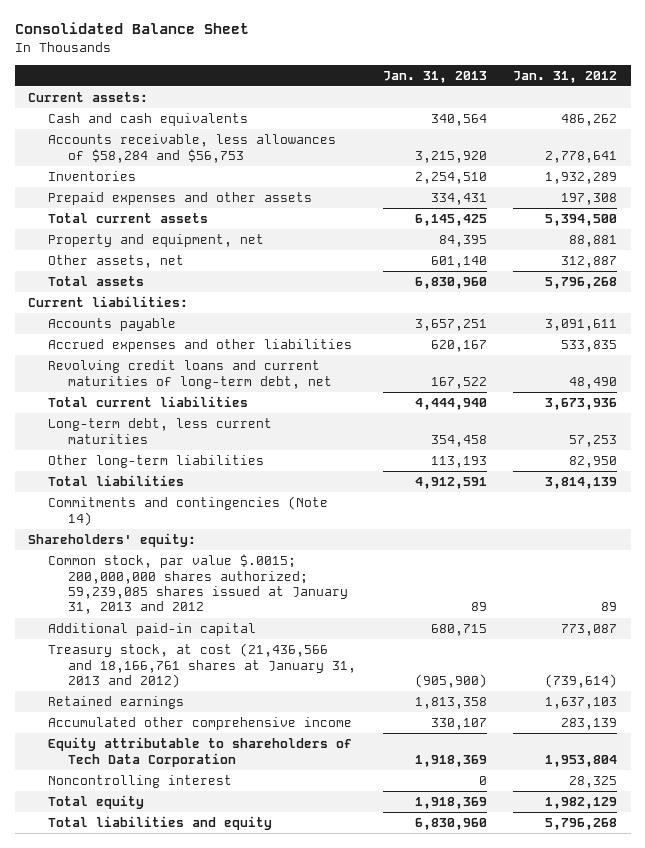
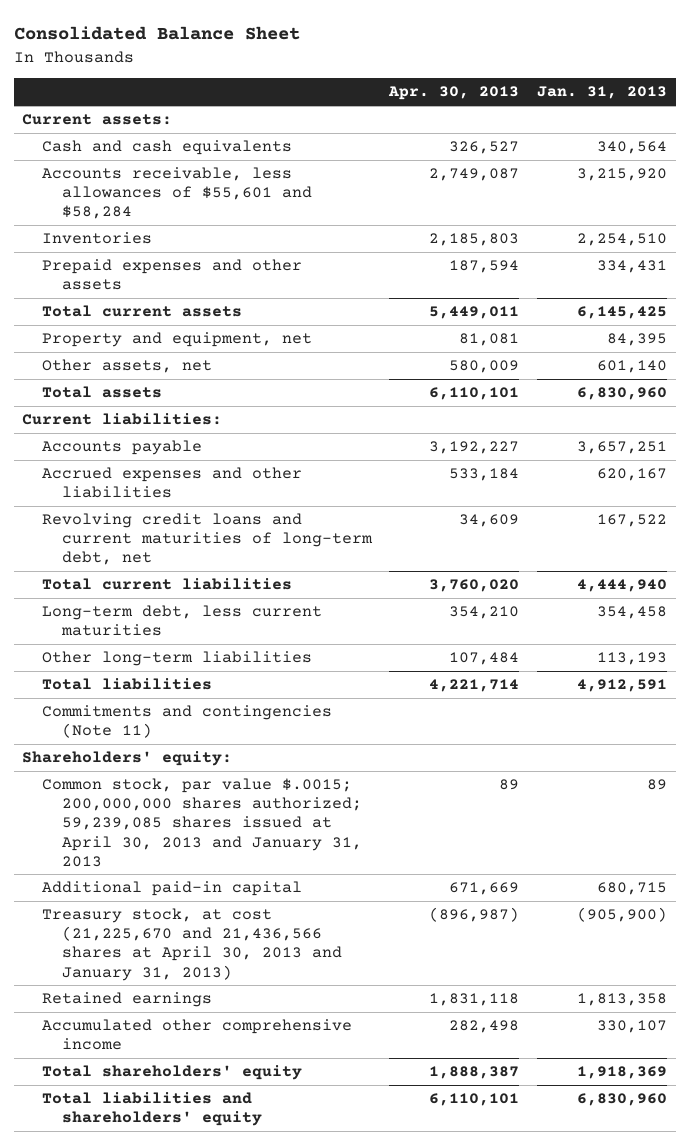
- | Jan. 31, 2013 | Jan. 31, 2012
+ | Apr. 30, 2013 | Jan. 31, 2013
- Accounts receivable, less allowances of $58,284 and $56,753 | 3,215,920 | 2,778,641
+ Accounts receivable, less allowances of $55,601 and $58,284 | 2,749,087 | 3,215,920
- Commitments and contingencies (Note 14)
+ Commitments and contingencies (Note 11)
- Common stock, par value $.0015; 200,000,000 shares authorized; 59,239,085 shares issued at January 31, 2013 and 2012 | 89 | 89
+ Common stock, par value $.0015; 200,000,000 shares authorized; 59,239,085 shares issued at April 30, 2013 and January 31, 2013 | 89 | 89
- Treasury stock, at cost (21,436,566 and 18,166,761 shares at January 31, 2013 and 2012) | (905,900) | (739,614)
+ Treasury stock, at cost (21,225,670 and 21,436,566 shares at April 30, 2013 and January 31, 2013) | (896,987) | (905,900)
- Equity attributable to shareholders of Tech Data Corporation | 1,918,369 | 1,953,804
- Noncontrolling interest | 0 | 28,325
- Total equity | 1,918,369 | 1,982,129
- Total liabilities and equity | 6,830,960 | 5,796,268
+ Total shareholders' equity | 1,888,387 | 1,918,369
+ Total liabilities and shareholders' equity | 6,110,101 | 6,830,960

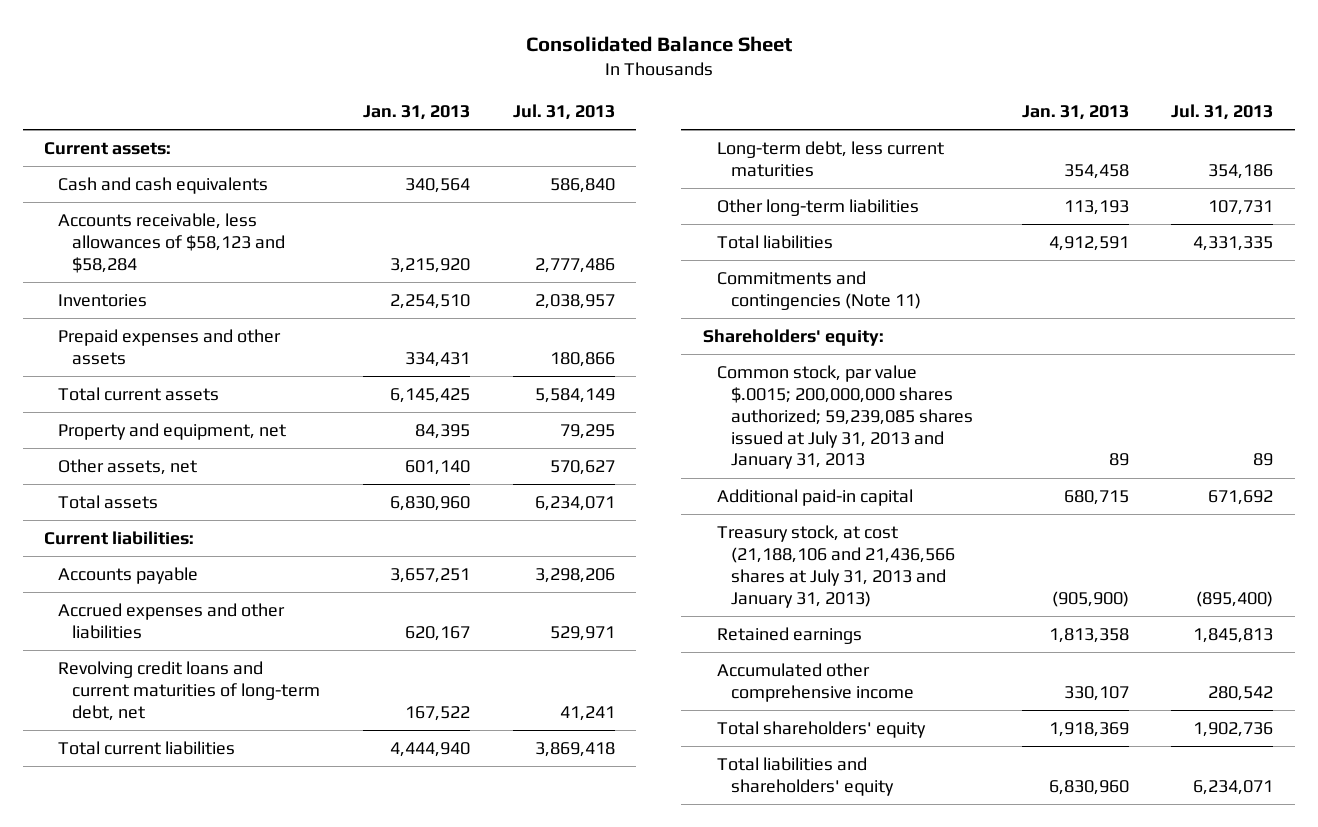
- | Apr. 30, 2013 | Jan. 31, 2013
+ | Jan. 31, 2013 | Jul. 31, 2013
- Accounts receivable, less allowances of $55,601 and $58,284 | 2,749,087 | 3,215,920
+ Accounts receivable, less allowances of $58,123 and $58,284 | 3,215,920 | 2,777,486
- Common stock, par value $.0015; 200,000,000 shares authorized; 59,239,085 shares issued at April 30, 2013 and January 31, 2013 | 89 | 89
+ Common stock, par value $.0015; 200,000,000 shares authorized; 59,239,085 shares issued at July 31, 2013 and January 31, 2013 | 89 | 89
- Treasury stock, at cost (21,225,670 and 21,436,566 shares at April 30, 2013 and January 31, 2013) | (896,987) | (905,900)
+ Treasury stock, at cost (21,188,106 and 21,436,566 shares at July 31, 2013 and January 31, 2013) | (905,900) | (895,400)

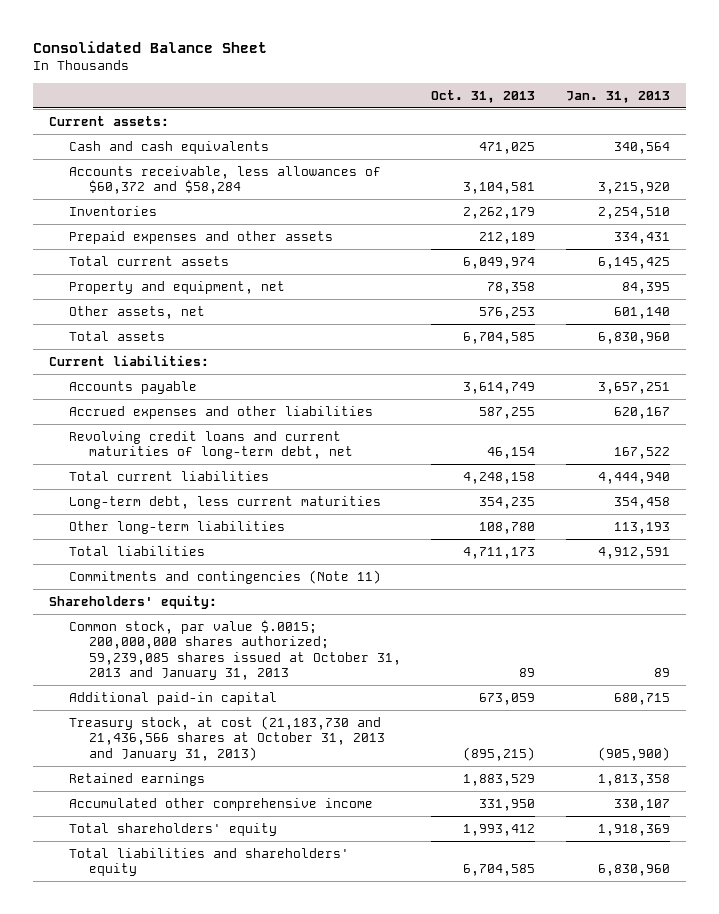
- | Jan. 31, 2013 | Jul. 31, 2013
+ | Oct. 31, 2013 | Jan. 31, 2013
- Accounts receivable, less allowances of $58,123 and $58,284 | 3,215,920 | 2,777,486
+ Accounts receivable, less allowances of $60,372 and $58,284 | 3,104,581 | 3,215,920
- Common stock, par value $.0015; 200,000,000 shares authorized; 59,239,085 shares issued at July 31, 2013 and January 31, 2013 | 89 | 89
+ Common stock, par value $.0015; 200,000,000 shares authorized; 59,239,085 shares issued at October 31, 2013 and January 31, 2013 | 89 | 89
- Treasury stock, at cost (21,188,106 and 21,436,566 shares at July 31, 2013 and January 31, 2013) | (905,900) | (895,400)
+ Treasury stock, at cost (21,183,730 and 21,436,566 shares at October 31, 2013 and January 31, 2013) | (895,215) | (905,900)

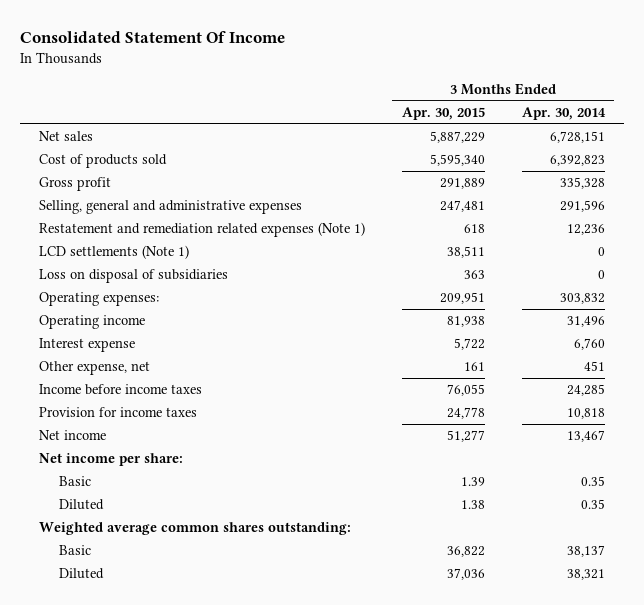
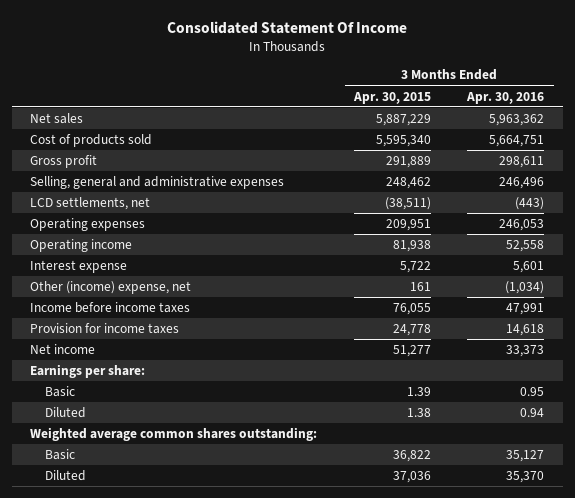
- | 3 Months Ended Apr. 30, 2015 | 3 Months Ended Apr. 30, 2014
+ | 3 Months Ended Apr. 30, 2015 | 3 Months Ended Apr. 30, 2016
- Selling, general and administrative expenses | 247,481 | 291,596
- Restatement and remediation related expenses (Note 1) | 618 | 12,236
- LCD settlements (Note 1) | 38,511 | 0
- Loss on disposal of subsidiaries | 363 | 0
- Operating expenses: | 209,951 | 303,832
+ Selling, general and administrative expenses | 248,462 | 246,496
+ LCD settlements, net | (38,511) | (443)
+ Operating expenses | 209,951 | 246,053
- Other expense, net | 161 | 451
+ Other (income) expense, net | 161 | (1,034)
- Net income per share:
+ Earnings per share:

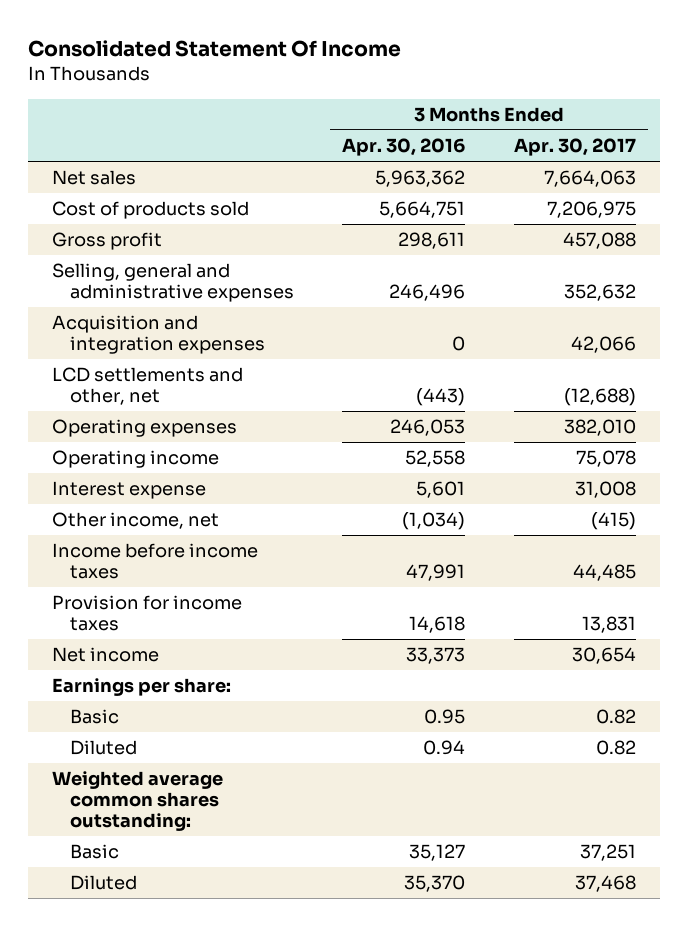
- | 3 Months Ended Apr. 30, 2015 | 3 Months Ended Apr. 30, 2016
+ | 3 Months Ended Apr. 30, 2016 | 3 Months Ended Apr. 30, 2017
- LCD settlements, net | (38,511) | (443)
+ Acquisition and integration expenses | 0 | 42,066
+ LCD settlements and other, net | (443) | (12,688)
- Other (income) expense, net | 161 | (1,034)
+ Other income, net | (1,034) | (415)

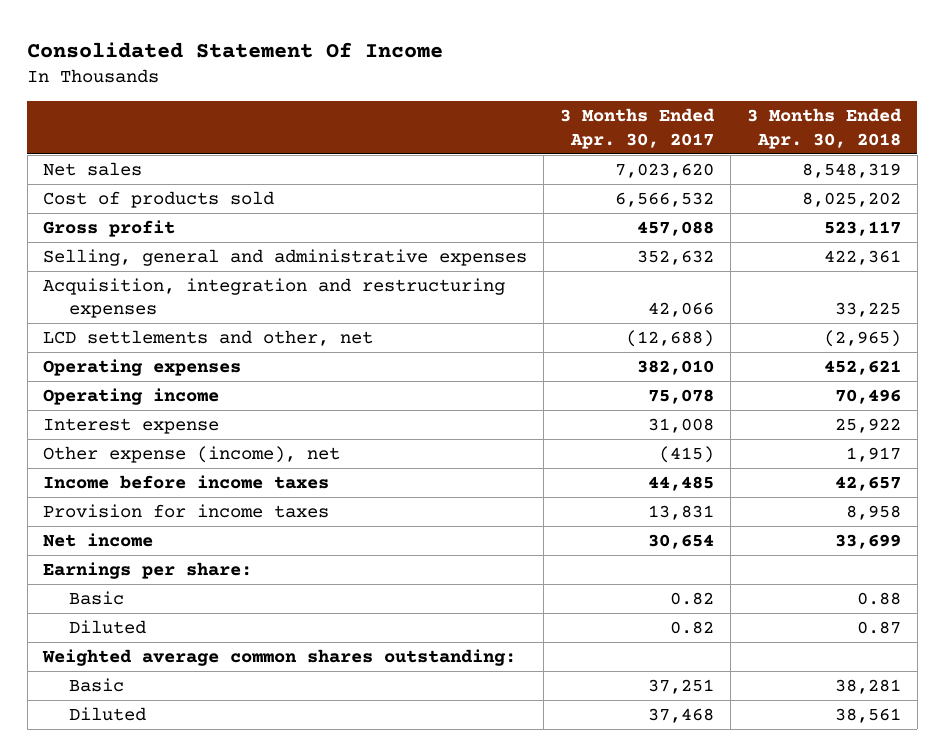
- | 3 Months Ended Apr. 30, 2016 | 3 Months Ended Apr. 30, 2017
+ | 3 Months Ended Apr. 30, 2017 | 3 Months Ended Apr. 30, 2018
- Net sales | 5,963,362 | 7,664,063
- Cost of products sold | 5,664,751 | 7,206,975
+ Net sales | 7,023,620 | 8,548,319
+ Cost of products sold | 6,566,532 | 8,025,202
- Acquisition and integration expenses | 0 | 42,066
+ Acquisition, integration and restructuring expenses | 42,066 | 33,225
- Other income, net | (1,034) | (415)
+ Other expense (income), net | (415) | 1,917

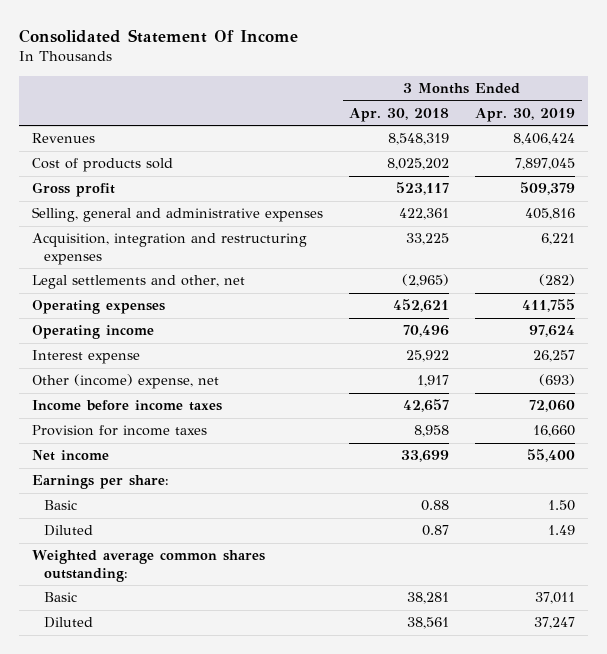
- | 3 Months Ended Apr. 30, 2017 | 3 Months Ended Apr. 30, 2018
+ | 3 Months Ended Apr. 30, 2018 | 3 Months Ended Apr. 30, 2019
- Net sales | 7,023,620 | 8,548,319
+ Revenues | 8,548,319 | 8,406,424
- LCD settlements and other, net | (12,688) | (2,965)
+ Legal settlements and other, net | (2,965) | (282)
- Other expense (income), net | (415) | 1,917
+ Other (income) expense, net | 1,917 | (693)

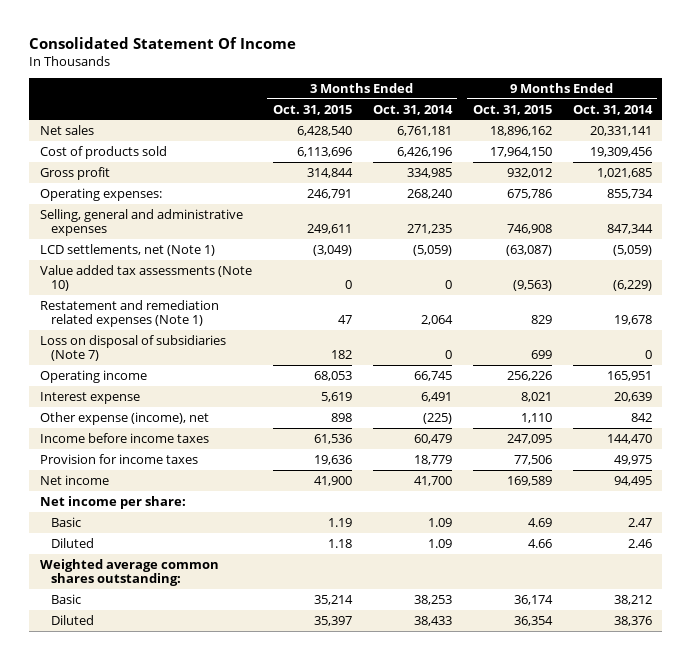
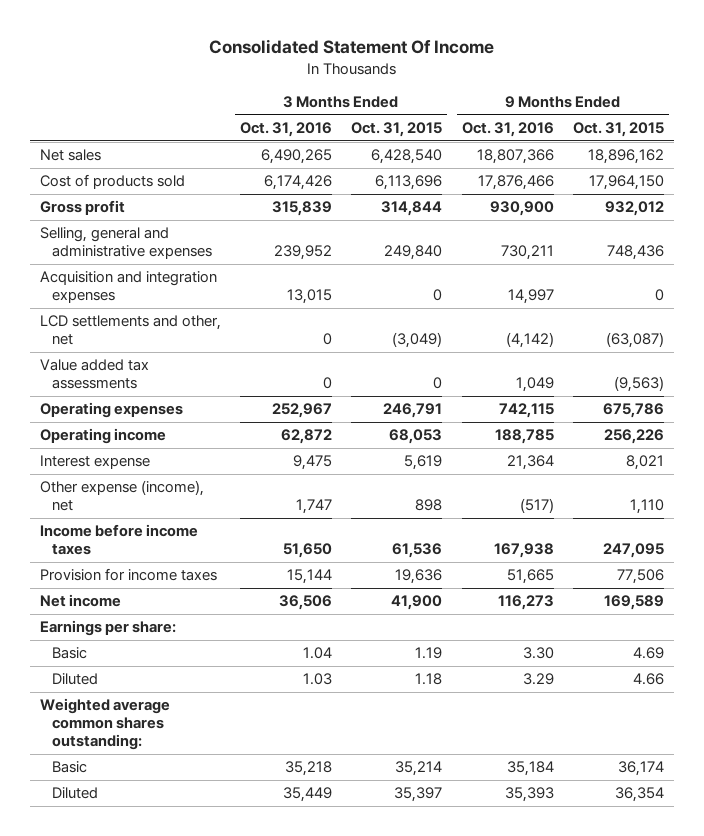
- | 3 Months Ended Oct. 31, 2015 | 3 Months Ended Oct. 31, 2014 | 9 Months Ended Oct. 31, 2015 | 9 Months Ended Oct. 31, 2014
+ | 3 Months Ended Oct. 31, 2016 | 3 Months Ended Oct. 31, 2015 | 9 Months Ended Oct. 31, 2016 | 9 Months Ended Oct. 31, 2015
- Operating expenses: | 246,791 | 268,240 | 675,786 | 855,734
- Selling, general and administrative expenses | 249,611 | 271,235 | 746,908 | 847,344
- LCD settlements, net (Note 1) | (3,049) | (5,059) | (63,087) | (5,059)
- Value added tax assessments (Note 10) | 0 | 0 | (9,563) | (6,229)
- Restatement and remediation related expenses (Note 1) | 47 | 2,064 | 829 | 19,678
- Loss on disposal of subsidiaries (Note 7) | 182 | 0 | 699 | 0
+ Selling, general and administrative expenses | 239,952 | 249,840 | 730,211 | 748,436
+ Acquisition and integration expenses | 13,015 | 0 | 14,997 | 0
+ LCD settlements and other, net | 0 | (3,049) | (4,142) | (63,087)
+ Value added tax assessments | 0 | 0 | 1,049 | (9,563)
+ Operating expenses | 252,967 | 246,791 | 742,115 | 675,786
- Net income per share:
+ Earnings per share:

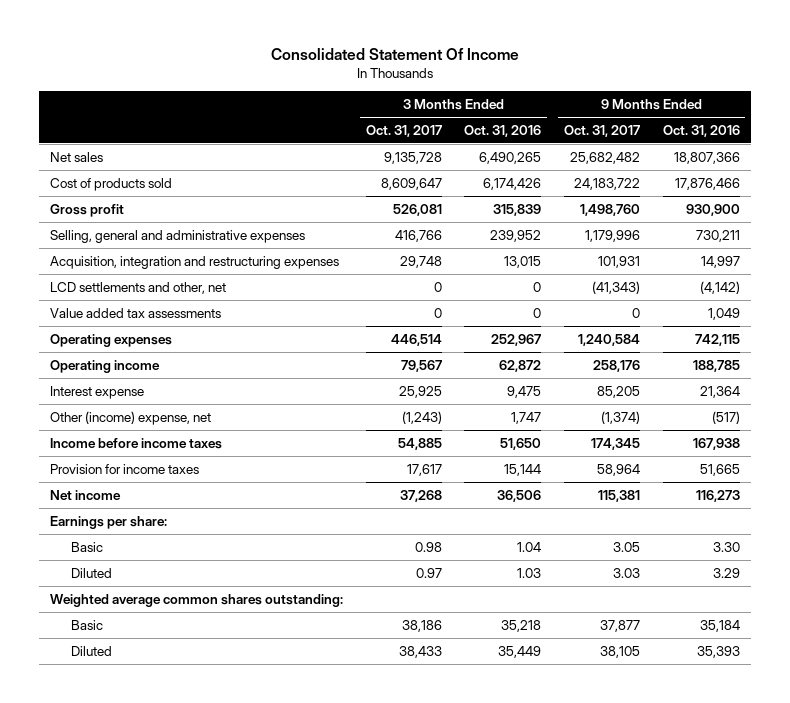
- | 3 Months Ended Oct. 31, 2016 | 3 Months Ended Oct. 31, 2015 | 9 Months Ended Oct. 31, 2016 | 9 Months Ended Oct. 31, 2015
+ | 3 Months Ended Oct. 31, 2017 | 3 Months Ended Oct. 31, 2016 | 9 Months Ended Oct. 31, 2017 | 9 Months Ended Oct. 31, 2016
- Acquisition and integration expenses | 13,015 | 0 | 14,997 | 0
+ Acquisition, integration and restructuring expenses | 29,748 | 13,015 | 101,931 | 14,997
- Other expense (income), net | 1,747 | 898 | (517) | 1,110
+ Other (income) expense, net | (1,243) | 1,747 | (1,374) | (517)

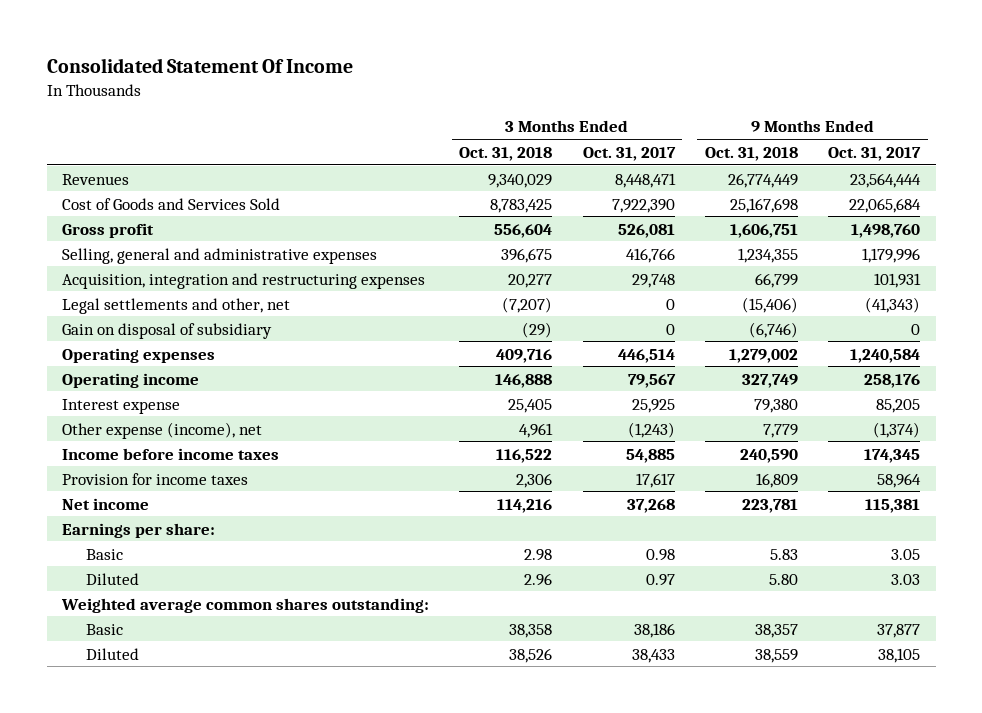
- | 3 Months Ended Oct. 31, 2017 | 3 Months Ended Oct. 31, 2016 | 9 Months Ended Oct. 31, 2017 | 9 Months Ended Oct. 31, 2016
+ | 3 Months Ended Oct. 31, 2018 | 3 Months Ended Oct. 31, 2017 | 9 Months Ended Oct. 31, 2018 | 9 Months Ended Oct. 31, 2017
- Net sales | 9,135,728 | 6,490,265 | 25,682,482 | 18,807,366
- Cost of products sold | 8,609,647 | 6,174,426 | 24,183,722 | 17,876,466
+ Revenues | 9,340,029 | 8,448,471 | 26,774,449 | 23,564,444
+ Cost of Goods and Services Sold | 8,783,425 | 7,922,390 | 25,167,698 | 22,065,684
- LCD settlements and other, net | 0 | 0 | (41,343) | (4,142)
- Value added tax assessments | 0 | 0 | 0 | 1,049
+ Legal settlements and other, net | (7,207) | 0 | (15,406) | (41,343)
+ Gain on disposal of subsidiary | (29) | 0 | (6,746) | 0
- Other (income) expense, net | (1,243) | 1,747 | (1,374) | (517)
+ Other expense (income), net | 4,961 | (1,243) | 7,779 | (1,374)

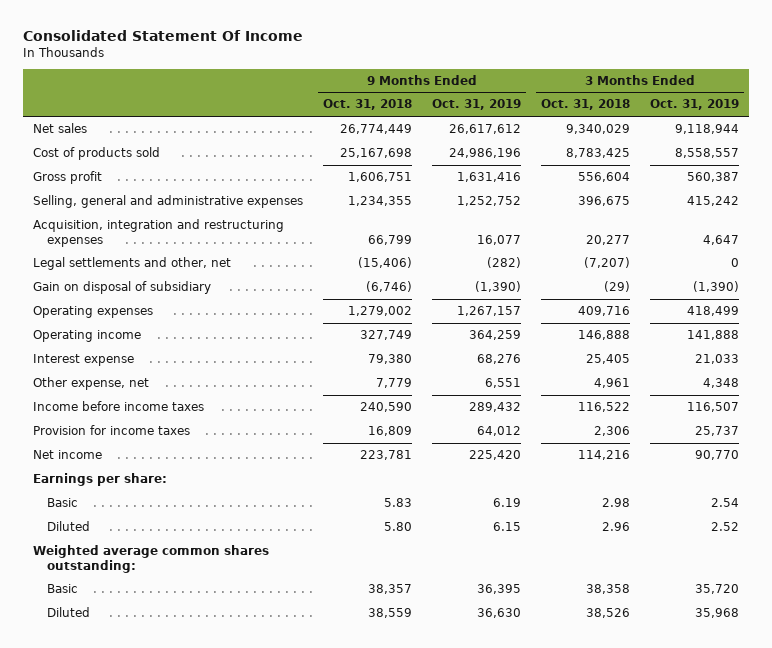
- | 3 Months Ended Oct. 31, 2018 | 3 Months Ended Oct. 31, 2017 | 9 Months Ended Oct. 31, 2018 | 9 Months Ended Oct. 31, 2017
+ | 9 Months Ended Oct. 31, 2018 | 9 Months Ended Oct. 31, 2019 | 3 Months Ended Oct. 31, 2018 | 3 Months Ended Oct. 31, 2019
- Revenues | 9,340,029 | 8,448,471 | 26,774,449 | 23,564,444
- Cost of Goods and Services Sold | 8,783,425 | 7,922,390 | 25,167,698 | 22,065,684
+ Net sales | 26,774,449 | 26,617,612 | 9,340,029 | 9,118,944
+ Cost of products sold | 25,167,698 | 24,986,196 | 8,783,425 | 8,558,557
- Other expense (income), net | 4,961 | (1,243) | 7,779 | (1,374)
+ Other expense, net | 7,779 | 6,551 | 4,961 | 4,348

